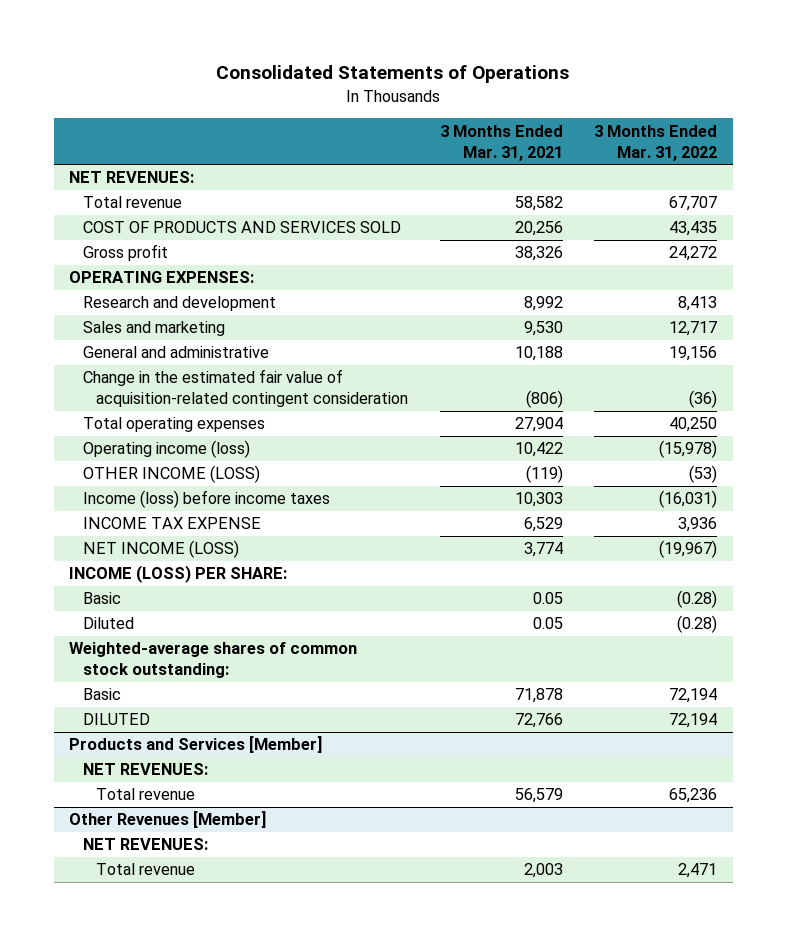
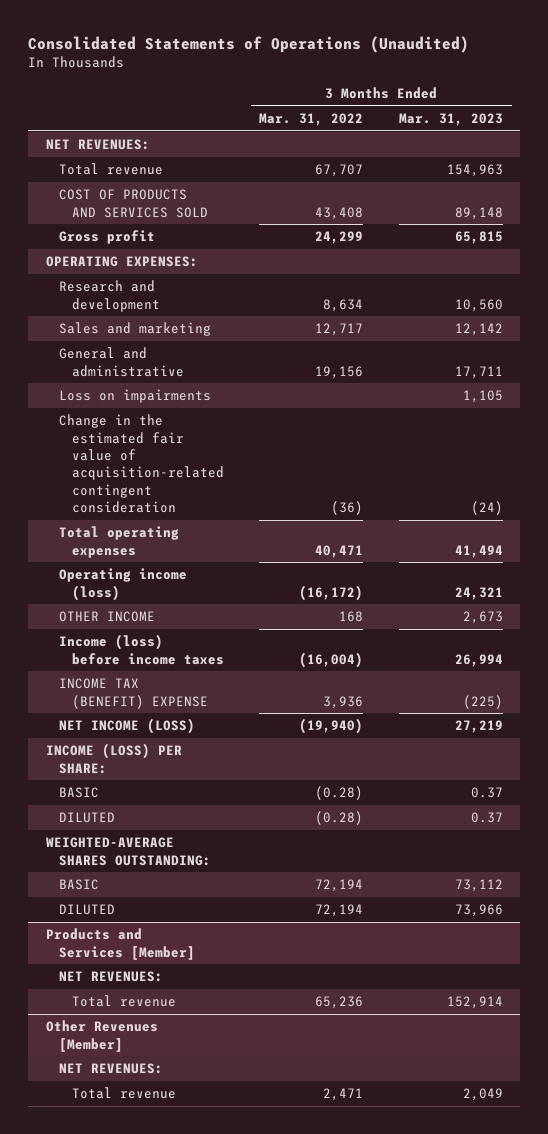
- Consolidated Statements of Operations
+ Consolidated Statements of Operations (Unaudited)
- | 3 Months Ended Mar. 31, 2021 | 3 Months Ended Mar. 31, 2022
+ | 3 Months Ended Mar. 31, 2022 | 3 Months Ended Mar. 31, 2023
- COST OF PRODUCTS AND SERVICES SOLD | 20,256 | 43,435
- Gross profit | 38,326 | 24,272
+ COST OF PRODUCTS AND SERVICES SOLD | 43,408 | 89,148
+ Gross profit | 24,299 | 65,815
- Research and development | 8,992 | 8,413
+ Research and development | 8,634 | 10,560
+ Loss on impairments | | 1,105
- Total operating expenses | 27,904 | 40,250
- Operating income (loss) | 10,422 | (15,978)
- OTHER INCOME (LOSS) | (119) | (53)
- Income (loss) before income taxes | 10,303 | (16,031)
- INCOME TAX EXPENSE | 6,529 | 3,936
- NET INCOME (LOSS) | 3,774 | (19,967)
+ Total operating expenses | 40,471 | 41,494
+ Operating income (loss) | (16,172) | 24,321
+ OTHER INCOME | 168 | 2,673
+ Income (loss) before income taxes | (16,004) | 26,994
+ INCOME TAX (BENEFIT) EXPENSE | 3,936 | (225)
+ NET INCOME (LOSS) | (19,940) | 27,219
- Basic | 0.05 | (0.28)
- Diluted | 0.05 | (0.28)
- Weighted-average shares of common stock outstanding:
- Basic | 71,878 | 72,194
+ BASIC | (0.28) | 0.37
+ DILUTED | (0.28) | 0.37
+ WEIGHTED-AVERAGE SHARES OUTSTANDING:
+ BASIC | 72,194 | 73,112

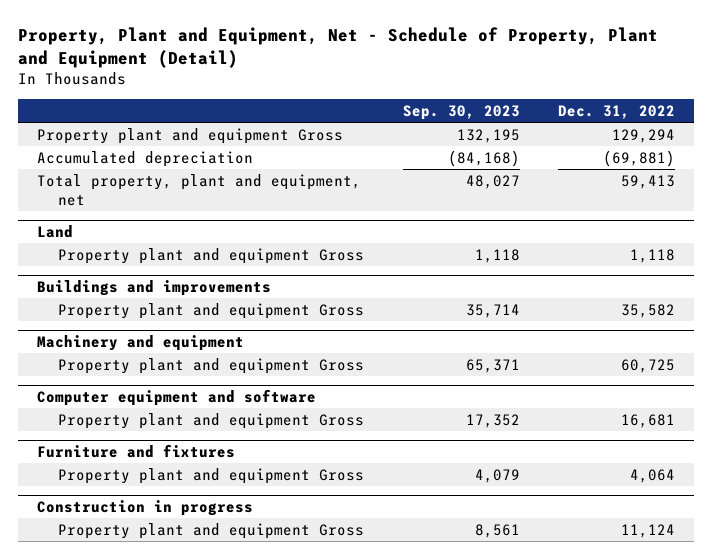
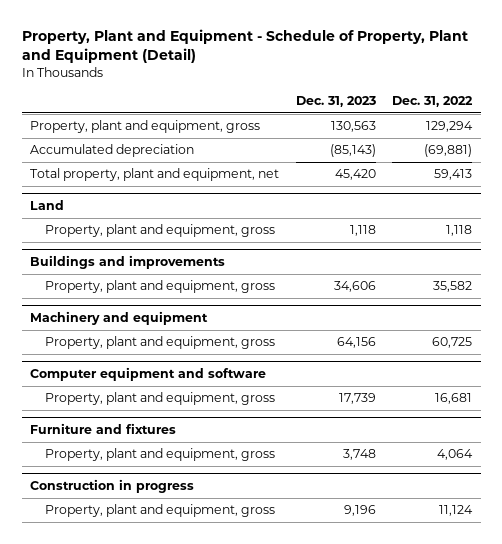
- Property, Plant and Equipment, Net - Schedule of Property, Plant and Equipment (Detail)
+ Property, Plant and Equipment - Schedule of Property, Plant and Equipment (Detail)
- | Sep. 30, 2023 | Dec. 31, 2022
+ | Dec. 31, 2023 | Dec. 31, 2022
- Property plant and equipment Gross | 132,195 | 129,294
+ Property, plant and equipment, gross | 130,563 | 129,294
@ Land
- Property plant and equipment Gross | 1,118 | 1,118
+ Property, plant and equipment, gross | 1,118 | 1,118
@ Buildings and improvements
- Property plant and equipment Gross | 35,714 | 35,582
+ Property, plant and equipment, gross | 34,606 | 35,582
@ Machinery and equipment
- Property plant and equipment Gross | 65,371 | 60,725
+ Property, plant and equipment, gross | 64,156 | 60,725
@ Computer equipment and software
- Property plant and equipment Gross | 17,352 | 16,681
+ Property, plant and equipment, gross | 17,739 | 16,681
@ Furniture and fixtures
- Property plant and equipment Gross | 4,079 | 4,064
+ Property, plant and equipment, gross | 3,748 | 4,064
@ Construction in progress
- Property plant and equipment Gross | 8,561 | 11,124
+ Property, plant and equipment, gross | 9,196 | 11,124

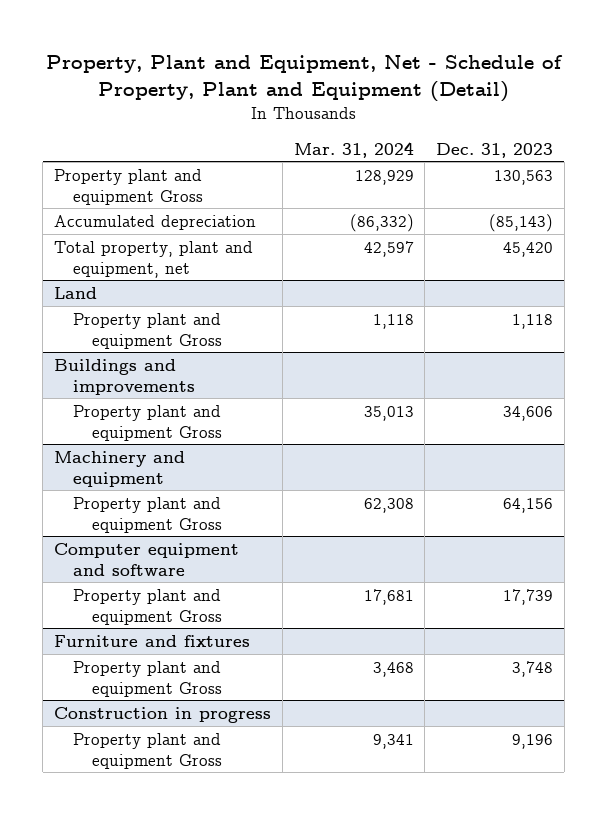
- Property, Plant and Equipment - Schedule of Property, Plant and Equipment (Detail)
+ Property, Plant and Equipment, Net - Schedule of Property, Plant and Equipment (Detail)
- | Dec. 31, 2023 | Dec. 31, 2022
+ | Mar. 31, 2024 | Dec. 31, 2023
- Property, plant and equipment, gross | 130,563 | 129,294
+ Property plant and equipment Gross | 128,929 | 130,563
@ Land
- Property, plant and equipment, gross | 1,118 | 1,118
+ Property plant and equipment Gross | 1,118 | 1,118
@ Buildings and improvements
- Property, plant and equipment, gross | 34,606 | 35,582
+ Property plant and equipment Gross | 35,013 | 34,606
@ Machinery and equipment
- Property, plant and equipment, gross | 64,156 | 60,725
+ Property plant and equipment Gross | 62,308 | 64,156
@ Computer equipment and software
- Property, plant and equipment, gross | 17,739 | 16,681
+ Property plant and equipment Gross | 17,681 | 17,739
@ Furniture and fixtures
- Property, plant and equipment, gross | 3,748 | 4,064
+ Property plant and equipment Gross | 3,468 | 3,748
@ Construction in progress
- Property, plant and equipment, gross | 9,196 | 11,124
+ Property plant and equipment Gross | 9,341 | 9,196

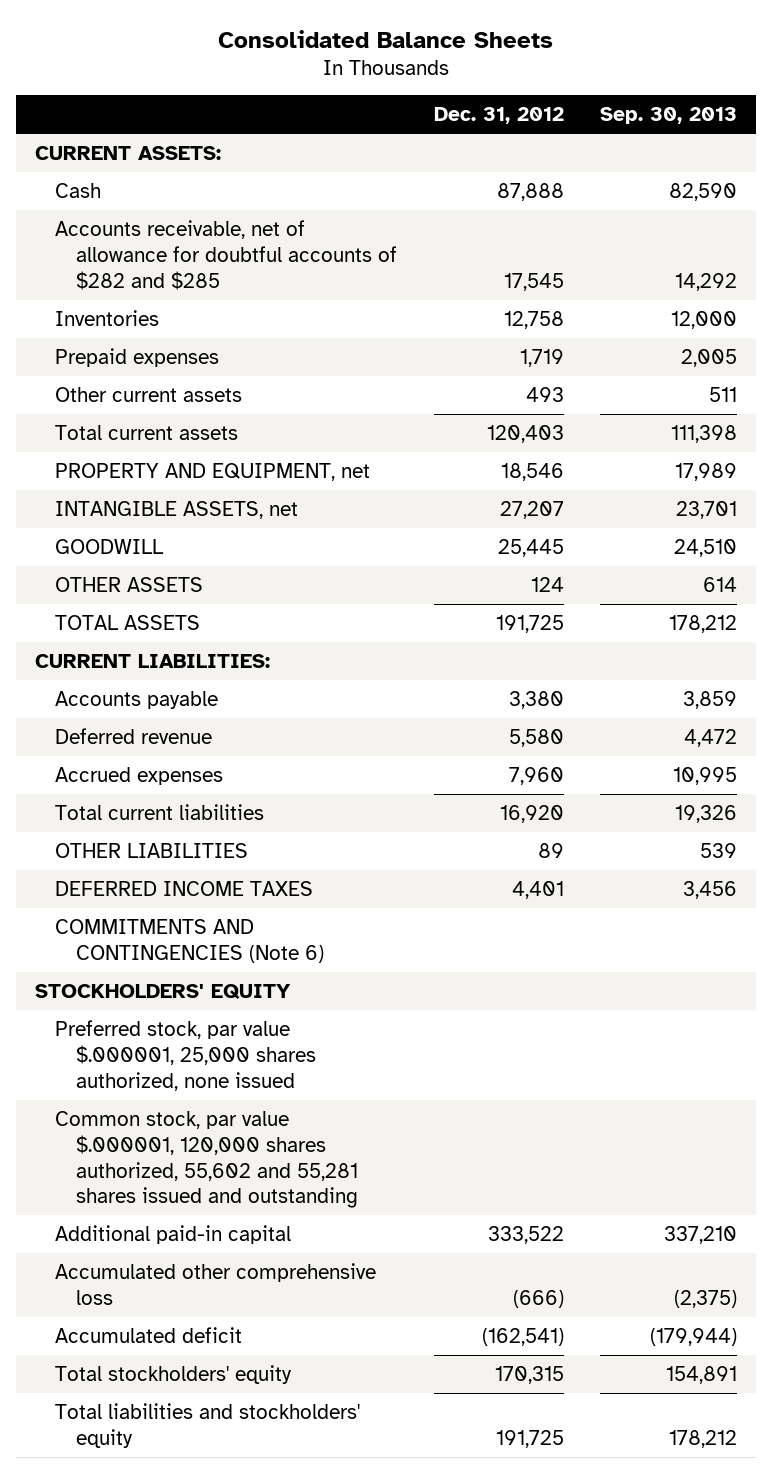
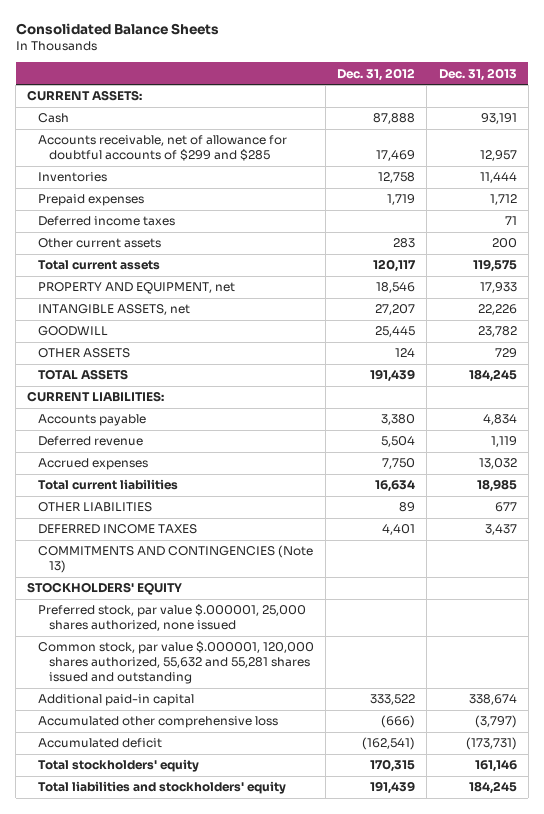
- | Dec. 31, 2012 | Sep. 30, 2013
+ | Dec. 31, 2012 | Dec. 31, 2013
- Accounts receivable, net of allowance for doubtful accounts of $282 and $285 | 17,545 | 14,292
+ Accounts receivable, net of allowance for doubtful accounts of $299 and $285 | 17,469 | 12,957
- Other current assets | 493 | 511
- Total current assets | 120,403 | 111,398
+ Deferred income taxes | | 71
+ Other current assets | 283 | 200
+ Total current assets | 120,117 | 119,575
- TOTAL ASSETS | 191,725 | 178,212
+ TOTAL ASSETS | 191,439 | 184,245
- Deferred revenue | 5,580 | 4,472
- Accrued expenses | 7,960 | 10,995
- Total current liabilities | 16,920 | 19,326
+ Deferred revenue | 5,504 | 1,119
+ Accrued expenses | 7,750 | 13,032
+ Total current liabilities | 16,634 | 18,985
- COMMITMENTS AND CONTINGENCIES (Note 6)
+ COMMITMENTS AND CONTINGENCIES (Note 13)
- Common stock, par value $.000001, 120,000 shares authorized, 55,602 and 55,281 shares issued and outstanding
+ Common stock, par value $.000001, 120,000 shares authorized, 55,632 and 55,281 shares issued and outstanding
- Total liabilities and stockholders' equity | 191,725 | 178,212
+ Total liabilities and stockholders' equity | 191,439 | 184,245

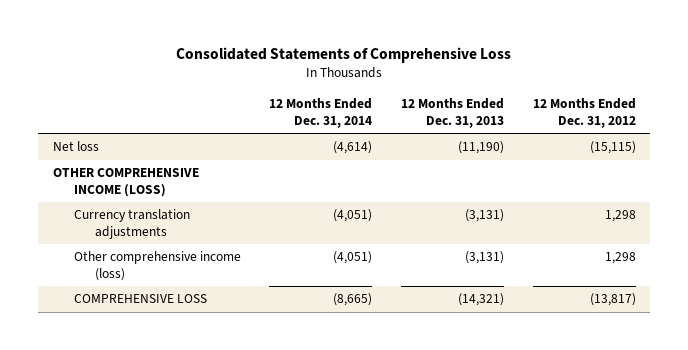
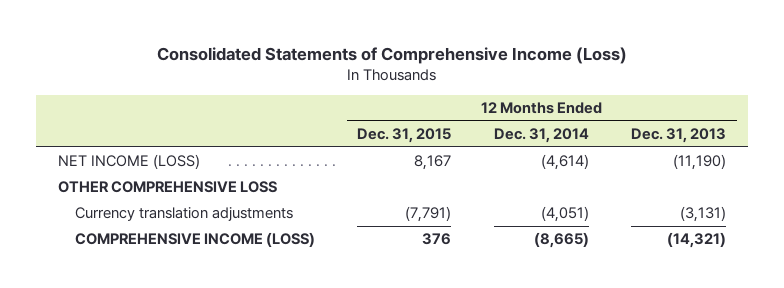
- Consolidated Statements of Comprehensive Loss
+ Consolidated Statements of Comprehensive Income (Loss)
- | 12 Months Ended Dec. 31, 2014 | 12 Months Ended Dec. 31, 2013 | 12 Months Ended Dec. 31, 2012
+ | 12 Months Ended Dec. 31, 2015 | 12 Months Ended Dec. 31, 2014 | 12 Months Ended Dec. 31, 2013
- Net loss | (4,614) | (11,190) | (15,115)
- OTHER COMPREHENSIVE INCOME (LOSS)
+ NET INCOME (LOSS) | 8,167 | (4,614) | (11,190)
+ OTHER COMPREHENSIVE LOSS
- Other comprehensive income (loss) | (4,051) | (3,131) | 1,298
- COMPREHENSIVE LOSS | (8,665) | (14,321) | (13,817)
+ COMPREHENSIVE INCOME (LOSS) | 376 | (8,665) | (14,321)

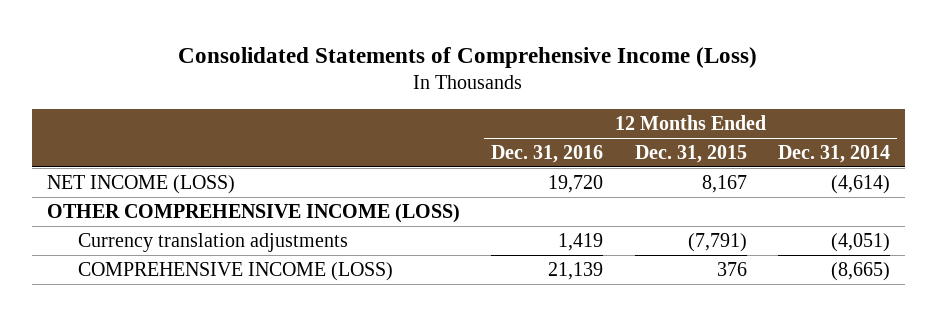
- | 12 Months Ended Dec. 31, 2015 | 12 Months Ended Dec. 31, 2014 | 12 Months Ended Dec. 31, 2013
+ | 12 Months Ended Dec. 31, 2016 | 12 Months Ended Dec. 31, 2015 | 12 Months Ended Dec. 31, 2014
- OTHER COMPREHENSIVE LOSS
+ OTHER COMPREHENSIVE INCOME (LOSS)

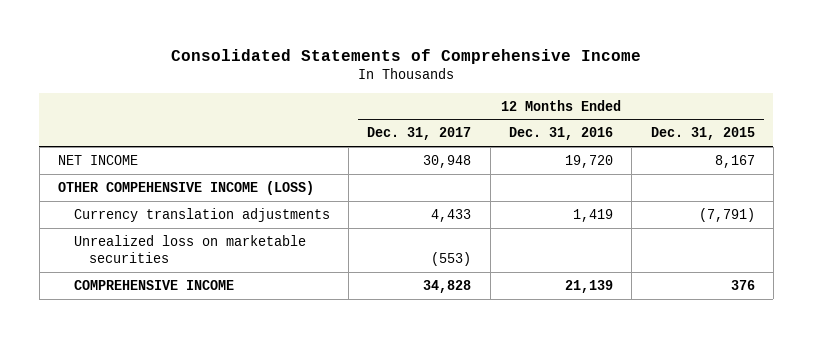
- Consolidated Statements of Comprehensive Income (Loss)
+ Consolidated Statements of Comprehensive Income
- | 12 Months Ended Dec. 31, 2016 | 12 Months Ended Dec. 31, 2015 | 12 Months Ended Dec. 31, 2014
+ | 12 Months Ended Dec. 31, 2017 | 12 Months Ended Dec. 31, 2016 | 12 Months Ended Dec. 31, 2015
- NET INCOME (LOSS) | 19,720 | 8,167 | (4,614)
- OTHER COMPREHENSIVE INCOME (LOSS)
+ NET INCOME | 30,948 | 19,720 | 8,167
+ OTHER COMPEHENSIVE INCOME (LOSS)
- COMPREHENSIVE INCOME (LOSS) | 21,139 | 376 | (8,665)
+ Unrealized loss on marketable securities | (553) | |
+ COMPREHENSIVE INCOME | 34,828 | 21,139 | 376

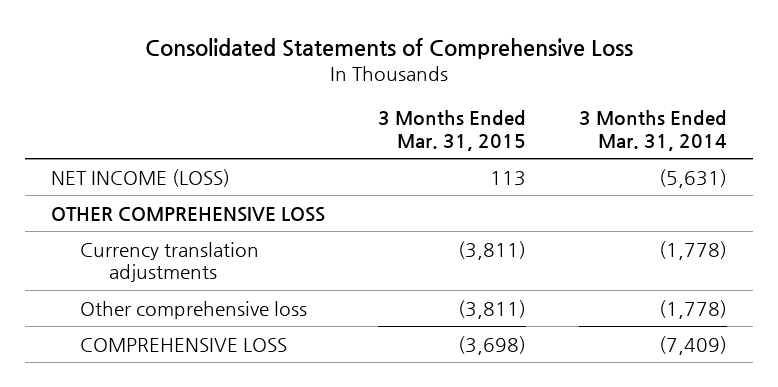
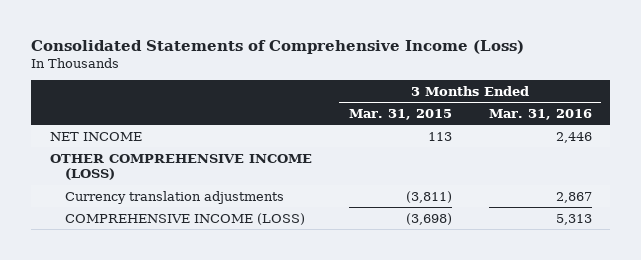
- Consolidated Statements of Comprehensive Loss
+ Consolidated Statements of Comprehensive Income (Loss)
- | 3 Months Ended Mar. 31, 2015 | 3 Months Ended Mar. 31, 2014
+ | 3 Months Ended Mar. 31, 2015 | 3 Months Ended Mar. 31, 2016
- NET INCOME (LOSS) | 113 | (5,631)
- OTHER COMPREHENSIVE LOSS
+ NET INCOME | 113 | 2,446
+ OTHER COMPREHENSIVE INCOME (LOSS)
- Other comprehensive loss | (3,811) | (1,778)
- COMPREHENSIVE LOSS | (3,698) | (7,409)
+ COMPREHENSIVE INCOME (LOSS) | (3,698) | 5,313

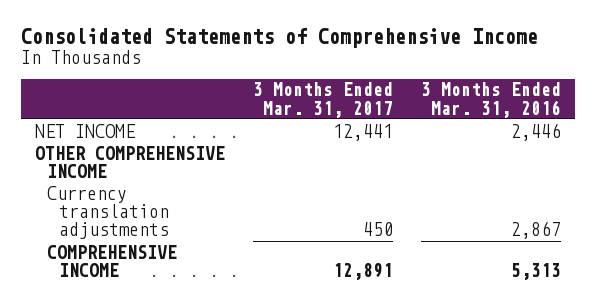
- Consolidated Statements of Comprehensive Income (Loss)
+ Consolidated Statements of Comprehensive Income
- | 3 Months Ended Mar. 31, 2015 | 3 Months Ended Mar. 31, 2016
+ | 3 Months Ended Mar. 31, 2017 | 3 Months Ended Mar. 31, 2016
- OTHER COMPREHENSIVE INCOME (LOSS)
+ OTHER COMPREHENSIVE INCOME
- COMPREHENSIVE INCOME (LOSS) | (3,698) | 5,313
+ COMPREHENSIVE INCOME | 12,891 | 5,313

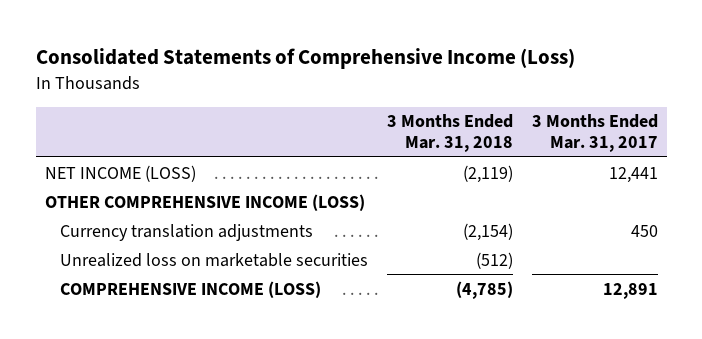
- Consolidated Statements of Comprehensive Income
+ Consolidated Statements of Comprehensive Income (Loss)
- | 3 Months Ended Mar. 31, 2017 | 3 Months Ended Mar. 31, 2016
+ | 3 Months Ended Mar. 31, 2018 | 3 Months Ended Mar. 31, 2017
- NET INCOME | 12,441 | 2,446
- OTHER COMPREHENSIVE INCOME
+ NET INCOME (LOSS) | (2,119) | 12,441
+ OTHER COMPREHENSIVE INCOME (LOSS)
- COMPREHENSIVE INCOME | 12,891 | 5,313
+ Unrealized loss on marketable securities | (512) |
+ COMPREHENSIVE INCOME (LOSS) | (4,785) | 12,891

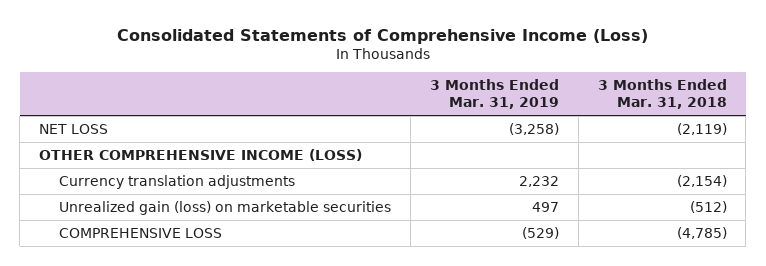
- | 3 Months Ended Mar. 31, 2018 | 3 Months Ended Mar. 31, 2017
+ | 3 Months Ended Mar. 31, 2019 | 3 Months Ended Mar. 31, 2018
- NET INCOME (LOSS) | (2,119) | 12,441
+ NET LOSS | (3,258) | (2,119)
- Unrealized loss on marketable securities | (512) |
- COMPREHENSIVE INCOME (LOSS) | (4,785) | 12,891
+ Unrealized gain (loss) on marketable securities | 497 | (512)
+ COMPREHENSIVE LOSS | (529) | (4,785)

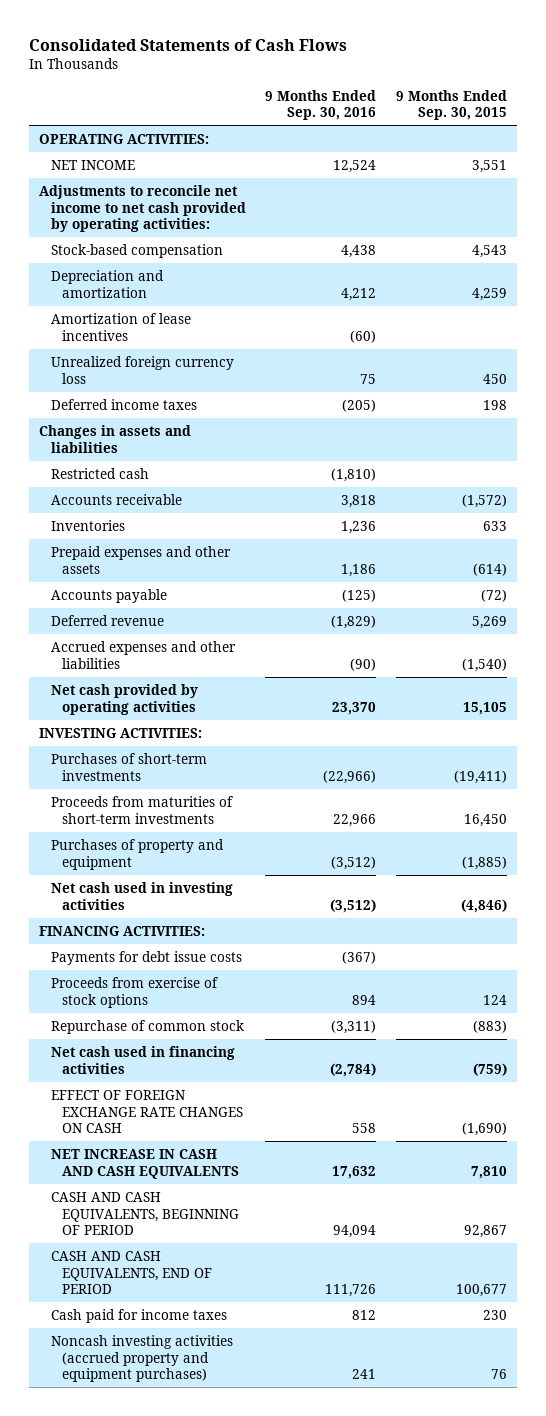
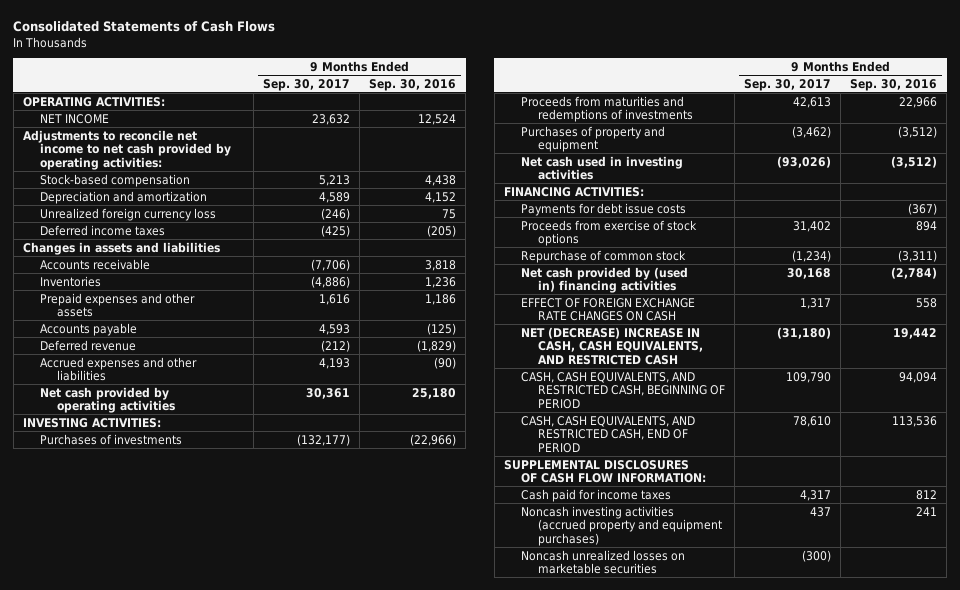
- | 9 Months Ended Sep. 30, 2016 | 9 Months Ended Sep. 30, 2015
+ | 9 Months Ended Sep. 30, 2017 | 9 Months Ended Sep. 30, 2016
- Depreciation and amortization | 4,212 | 4,259
- Amortization of lease incentives | (60) |
+ Depreciation and amortization | 4,589 | 4,152
- Restricted cash | (1,810) |
- Net cash provided by operating activities | 23,370 | 15,105
+ Net cash provided by operating activities | 30,361 | 25,180
- Purchases of short-term investments | (22,966) | (19,411)
- Proceeds from maturities of short-term investments | 22,966 | 16,450
+ Purchases of investments | (132,177) | (22,966)
+ Proceeds from maturities and redemptions of investments | 42,613 | 22,966
- Net cash used in financing activities | (2,784) | (759)
+ Net cash provided by (used in) financing activities | 30,168 | (2,784)
- NET INCREASE IN CASH AND CASH EQUIVALENTS | 17,632 | 7,810
- CASH AND CASH EQUIVALENTS, BEGINNING OF PERIOD | 94,094 | 92,867
- CASH AND CASH EQUIVALENTS, END OF PERIOD | 111,726 | 100,677
+ NET (DECREASE) INCREASE IN CASH, CASH EQUIVALENTS, AND RESTRICTED CASH | (31,180) | 19,442
+ CASH, CASH EQUIVALENTS, AND RESTRICTED CASH, BEGINNING OF PERIOD | 109,790 | 94,094
+ CASH, CASH EQUIVALENTS, AND RESTRICTED CASH, END OF PERIOD | 78,610 | 113,536
+ SUPPLEMENTAL DISCLOSURES OF CASH FLOW INFORMATION:
+ Noncash unrealized losses on marketable securities | (300) |

